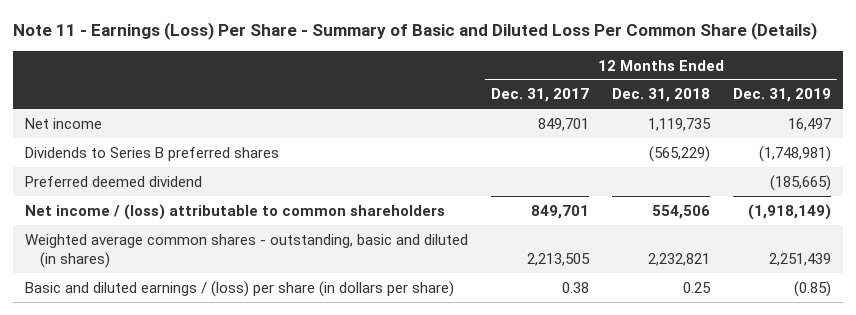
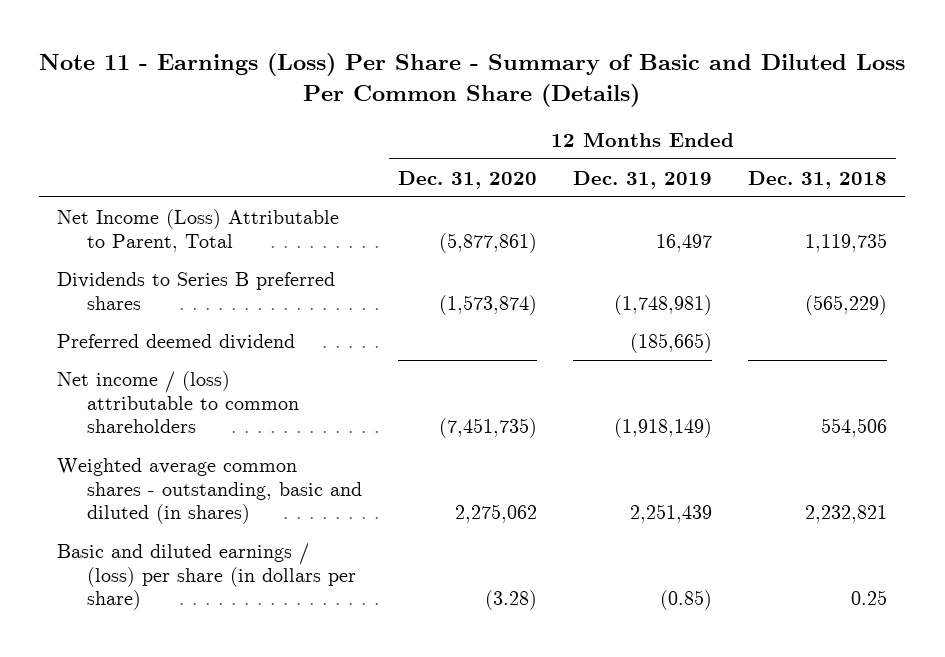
- | 12 Months Ended Dec. 31, 2017 | 12 Months Ended Dec. 31, 2018 | 12 Months Ended Dec. 31, 2019
+ | 12 Months Ended Dec. 31, 2020 | 12 Months Ended Dec. 31, 2019 | 12 Months Ended Dec. 31, 2018
- Net income | 849,701 | 1,119,735 | 16,497
+ Net Income (Loss) Attributable to Parent, Total | (5,877,861) | 16,497 | 1,119,735

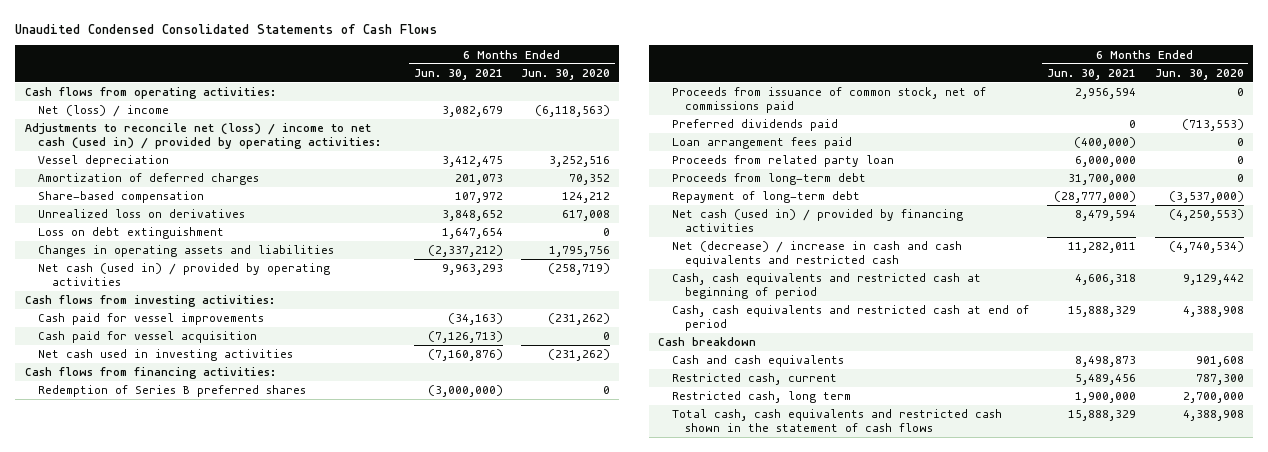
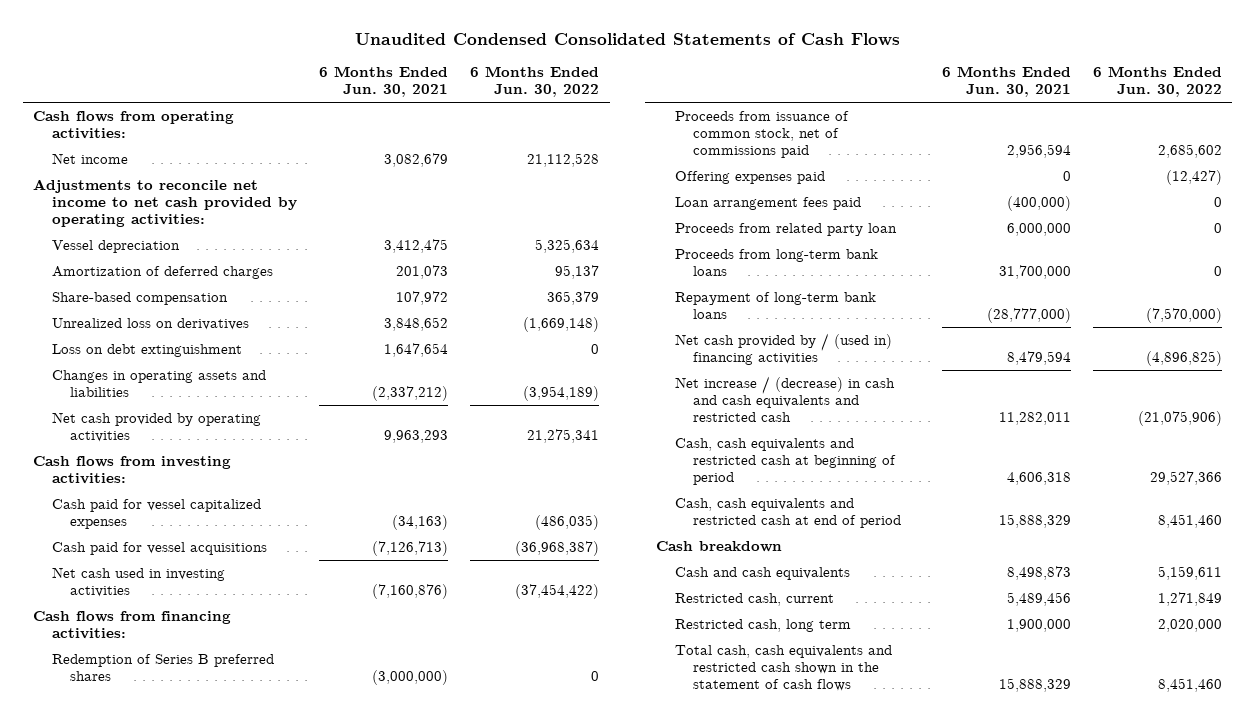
- | 6 Months Ended Jun. 30, 2021 | 6 Months Ended Jun. 30, 2020
+ | 6 Months Ended Jun. 30, 2021 | 6 Months Ended Jun. 30, 2022
- Net (loss) / income | 3,082,679 | (6,118,563)
- Adjustments to reconcile net (loss) / income to net cash (used in) / provided by operating activities:
+ Net income | 3,082,679 | 21,112,528
+ Adjustments to reconcile net income to net cash provided by operating activities:
- Net cash (used in) / provided by operating activities | 9,963,293 | (258,719)
+ Net cash provided by operating activities | 9,963,293 | 21,275,341
- Cash paid for vessel improvements | (34,163) | (231,262)
- Cash paid for vessel acquisition | (7,126,713) | 0
+ Cash paid for vessel capitalized expenses | (34,163) | (486,035)
+ Cash paid for vessel acquisitions | (7,126,713) | (36,968,387)
- Preferred dividends paid | 0 | (713,553)
+ Offering expenses paid | 0 | (12,427)
- Proceeds from long-term debt | 31,700,000 | 0
- Repayment of long-term debt | (28,777,000) | (3,537,000)
- Net cash (used in) / provided by financing activities | 8,479,594 | (4,250,553)
- Net (decrease) / increase in cash and cash equivalents and restricted cash | 11,282,011 | (4,740,534)
+ Proceeds from long-term bank loans | 31,700,000 | 0
+ Repayment of long-term bank loans | (28,777,000) | (7,570,000)
+ Net cash provided by / (used in) financing activities | 8,479,594 | (4,896,825)
+ Net increase / (decrease) in cash and cash equivalents and restricted cash | 11,282,011 | (21,075,906)

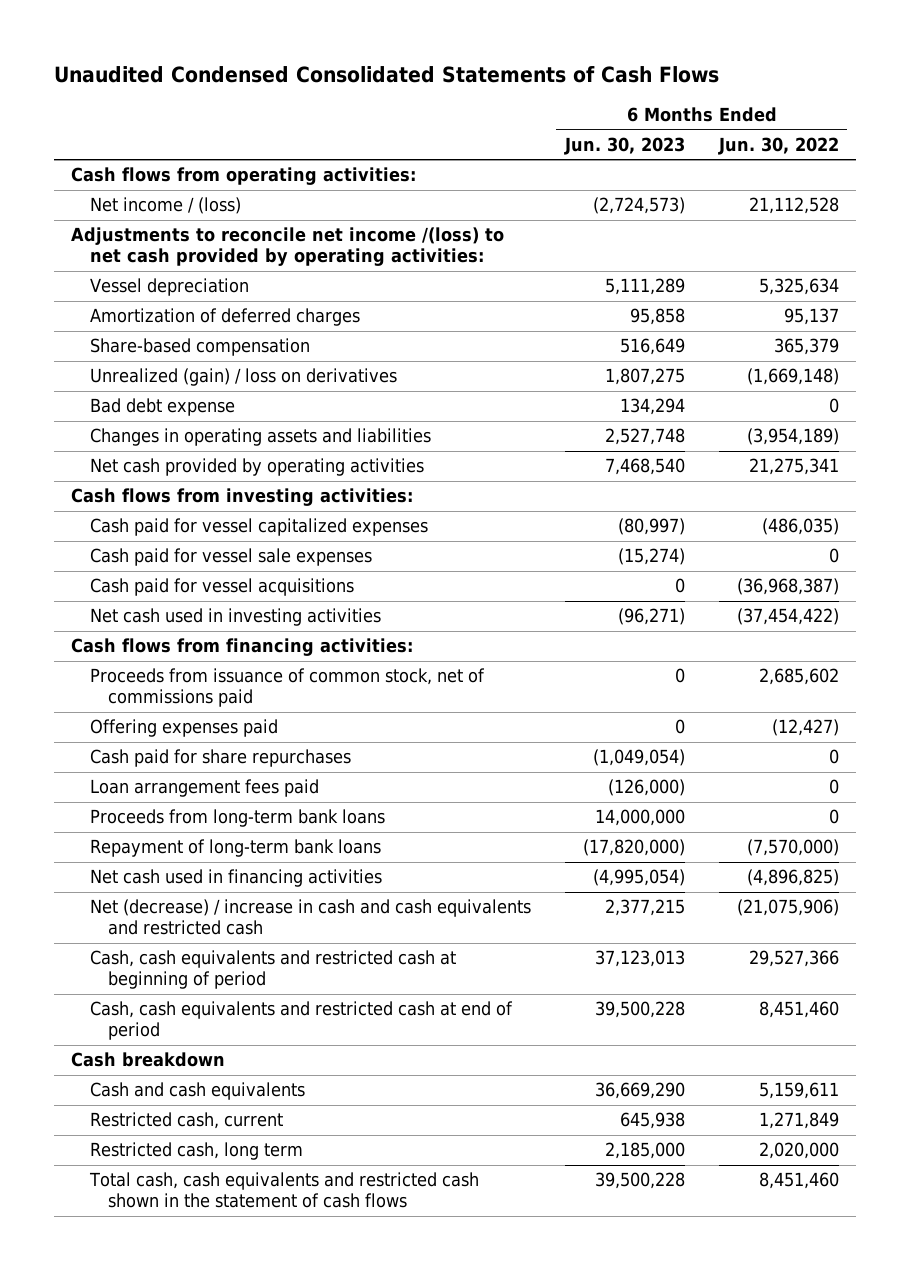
- | 6 Months Ended Jun. 30, 2021 | 6 Months Ended Jun. 30, 2022
+ | 6 Months Ended Jun. 30, 2023 | 6 Months Ended Jun. 30, 2022
- Net income | 3,082,679 | 21,112,528
- Adjustments to reconcile net income to net cash provided by operating activities:
+ Net income / (loss) | (2,724,573) | 21,112,528
+ Adjustments to reconcile net income /(loss) to net cash provided by operating activities:
- Unrealized loss on derivatives | 3,848,652 | (1,669,148)
- Loss on debt extinguishment | 1,647,654 | 0
+ Unrealized (gain) / loss on derivatives | 1,807,275 | (1,669,148)
+ Bad debt expense | 134,294 | 0
+ Cash paid for vessel sale expenses | (15,274) | 0
- Redemption of Series B preferred shares | (3,000,000) | 0
+ Cash paid for share repurchases | (1,049,054) | 0
- Proceeds from related party loan | 6,000,000 | 0
- Net cash provided by / (used in) financing activities | 8,479,594 | (4,896,825)
- Net increase / (decrease) in cash and cash equivalents and restricted cash | 11,282,011 | (21,075,906)
+ Net cash used in financing activities | (4,995,054) | (4,896,825)
+ Net (decrease) / increase in cash and cash equivalents and restricted cash | 2,377,215 | (21,075,906)

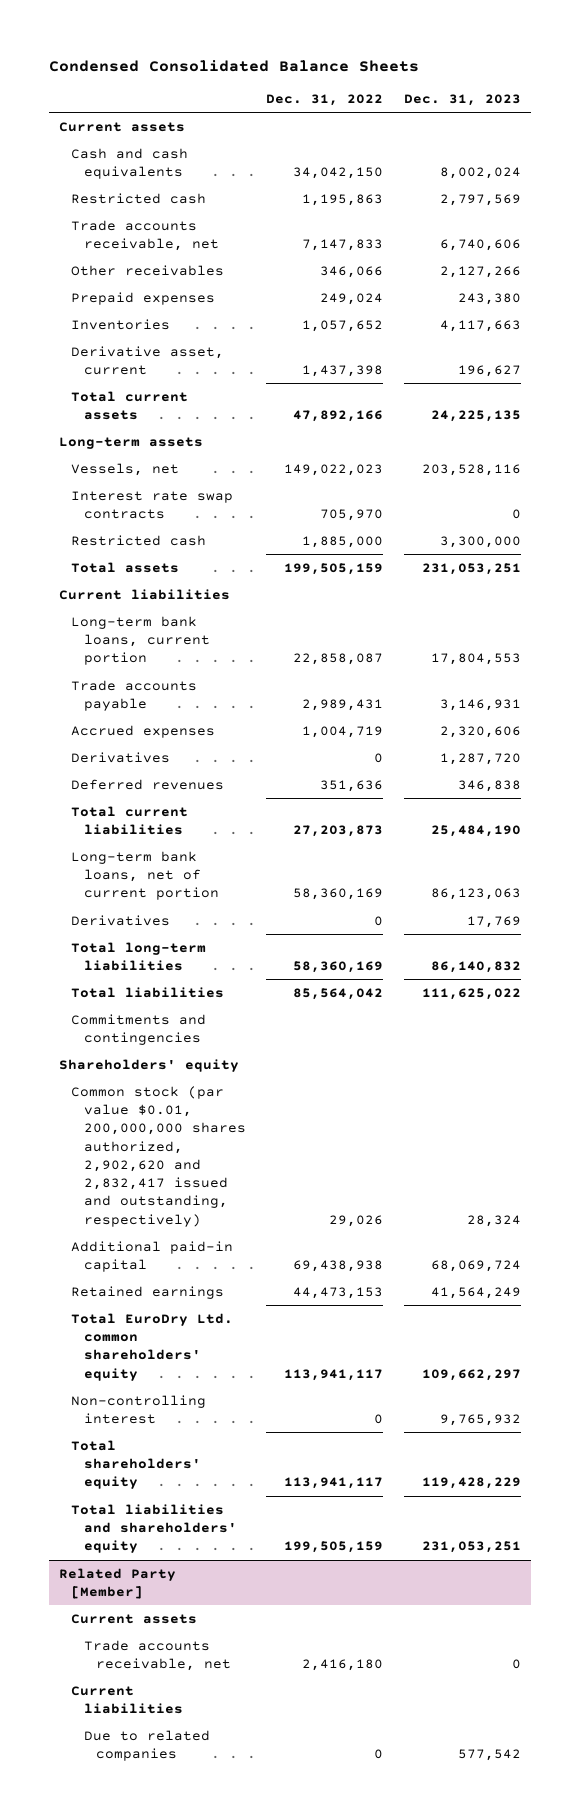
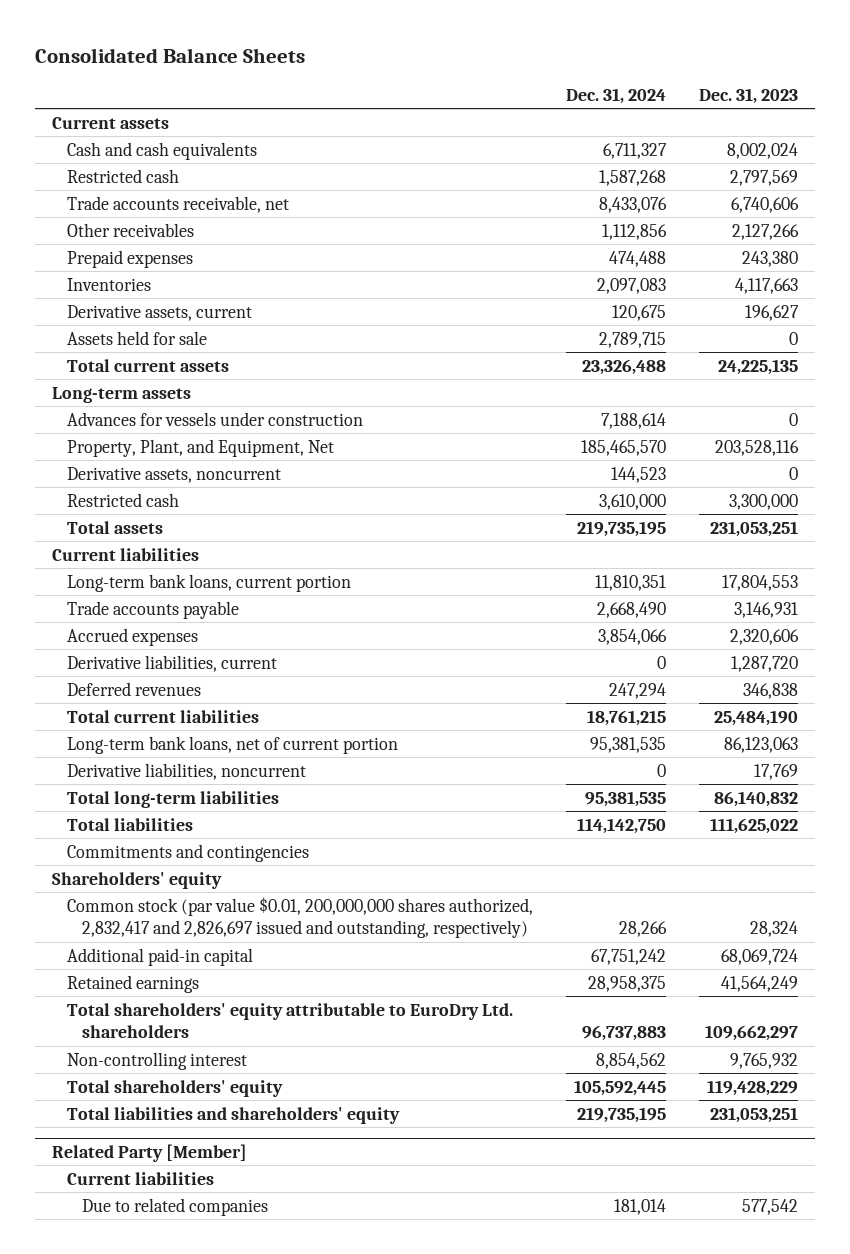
- Condensed Consolidated Balance Sheets
+ Consolidated Balance Sheets
- | Dec. 31, 2022 | Dec. 31, 2023
+ | Dec. 31, 2024 | Dec. 31, 2023
- Derivative asset, current | 1,437,398 | 196,627
+ Derivative assets, current | 120,675 | 196,627
+ Assets held for sale | 2,789,715 | 0
- Vessels, net | 149,022,023 | 203,528,116
- Interest rate swap contracts | 705,970 | 0
+ Advances for vessels under construction | 7,188,614 | 0
+ Property, Plant, and Equipment, Net | 185,465,570 | 203,528,116
+ Derivative assets, noncurrent | 144,523 | 0
- Derivatives | 0 | 1,287,720
+ Derivative liabilities, current | 0 | 1,287,720
- Derivatives | 0 | 17,769
+ Derivative liabilities, noncurrent | 0 | 17,769
- Common stock (par value $0.01, 200,000,000 shares authorized, 2,902,620 and 2,832,417 issued and outstanding, respectively) | 29,026 | 28,324
+ Common stock (par value $0.01, 200,000,000 shares authorized, 2,832,417 and 2,826,697 issued and outstanding, respectively) | 28,266 | 28,324
- Total EuroDry Ltd. common shareholders' equity | 113,941,117 | 109,662,297
+ Total shareholders' equity attributable to EuroDry Ltd. shareholders | 96,737,883 | 109,662,297
@ Related Party [Member]
- Current assets
- Trade accounts receivable, net | 2,416,180 | 0

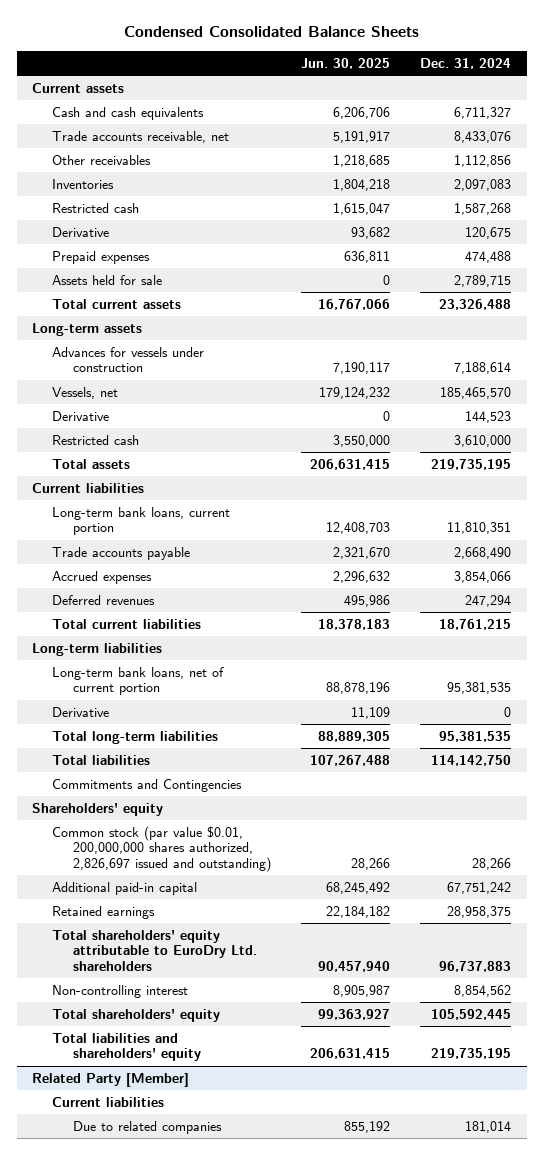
- Consolidated Balance Sheets
+ Condensed Consolidated Balance Sheets
- | Dec. 31, 2024 | Dec. 31, 2023
+ | Jun. 30, 2025 | Dec. 31, 2024
- Derivative assets, current | 120,675 | 196,627
moved down: Restricted cash | 1,615,047 | 1,587,268
+ Derivative | 93,682 | 120,675
moved down: Prepaid expenses | 636,811 | 474,488
- Property, Plant, and Equipment, Net | 185,465,570 | 203,528,116
- Derivative assets, noncurrent | 144,523 | 0
+ Vessels, net | 179,124,232 | 185,465,570
+ Derivative | 0 | 144,523
- Derivative liabilities, current | 0 | 1,287,720
+ Long-term liabilities
- Derivative liabilities, noncurrent | 0 | 17,769
+ Derivative | 11,109 | 0
- Commitments and contingencies
+ Commitments and Contingencies
- Common stock (par value $0.01, 200,000,000 shares authorized, 2,832,417 and 2,826,697 issued and outstanding, respectively) | 28,266 | 28,324
+ Common stock (par value $0.01, 200,000,000 shares authorized, 2,826,697 issued and outstanding) | 28,266 | 28,266

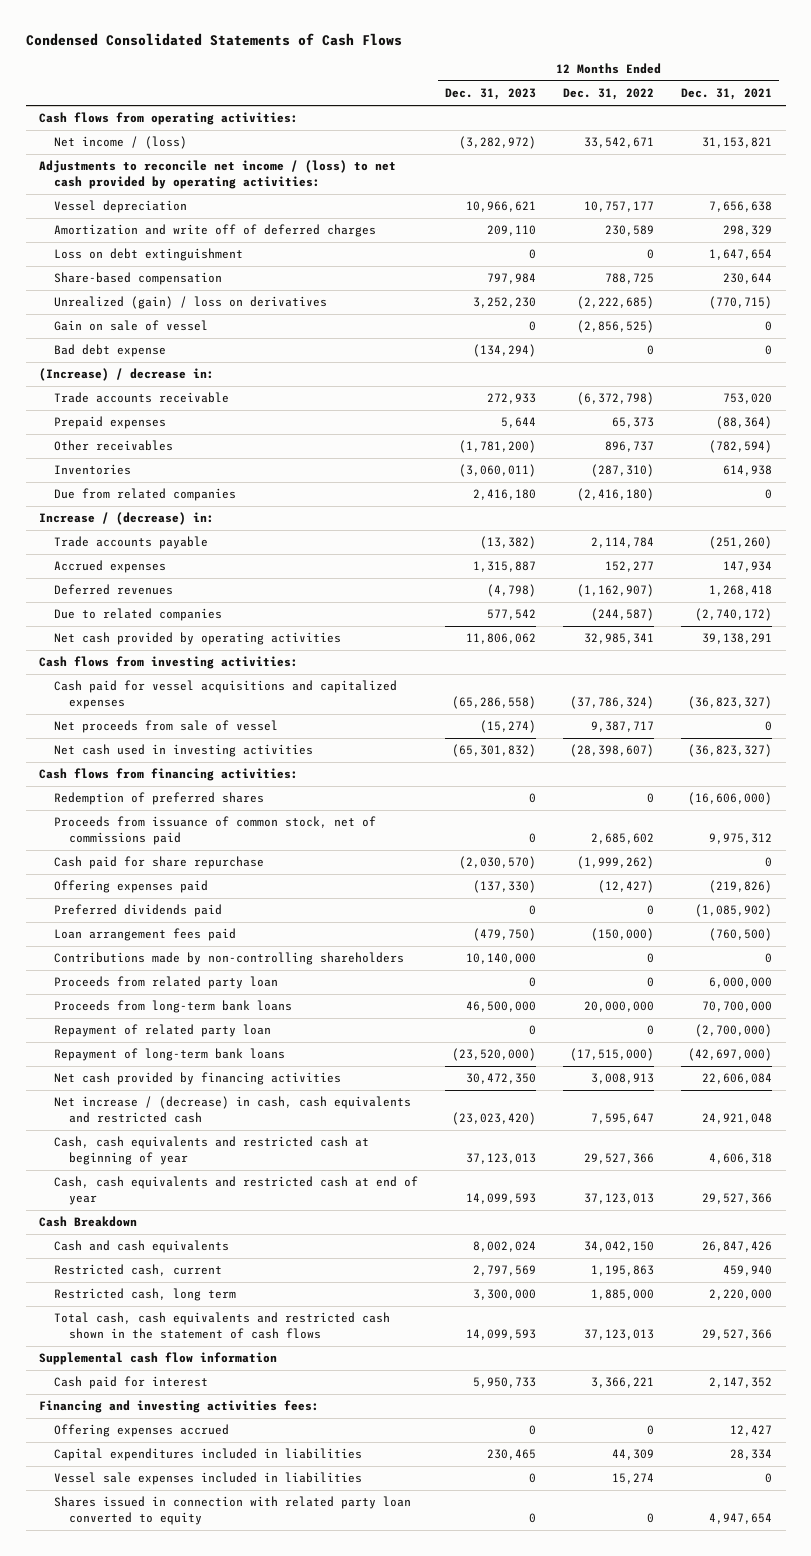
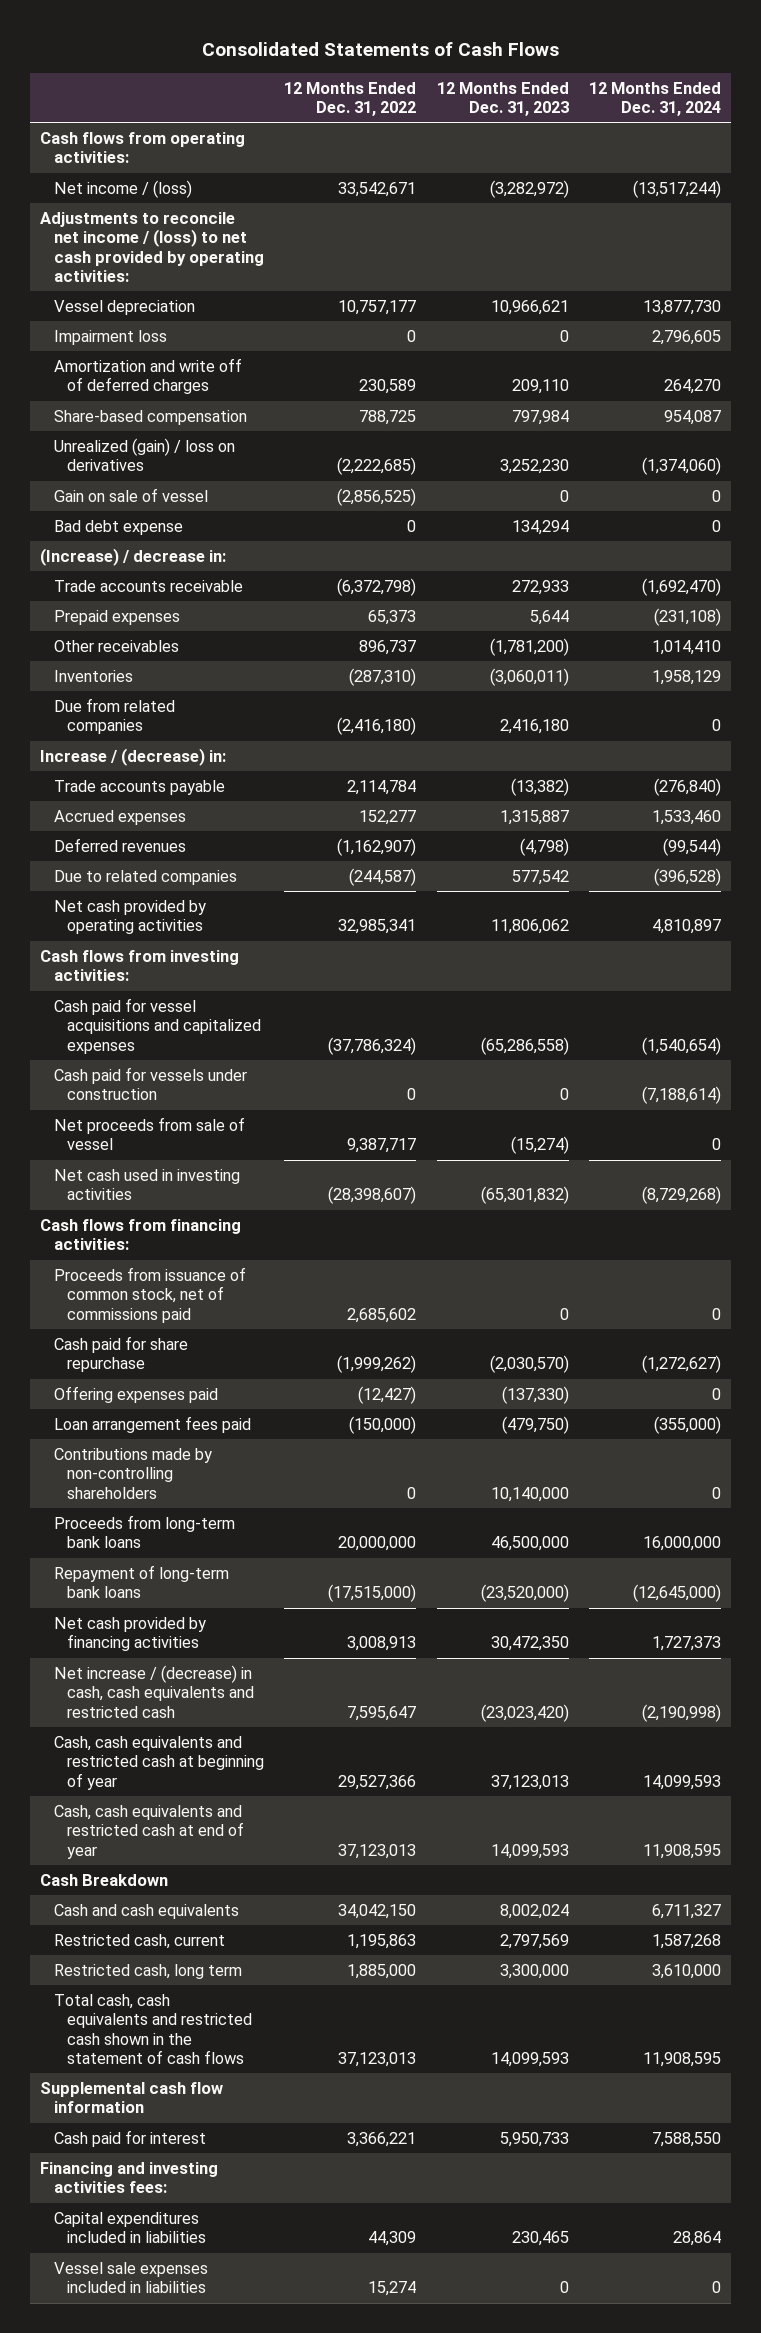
- Condensed Consolidated Statements of Cash Flows
+ Consolidated Statements of Cash Flows
- | 12 Months Ended Dec. 31, 2023 | 12 Months Ended Dec. 31, 2022 | 12 Months Ended Dec. 31, 2021
+ | 12 Months Ended Dec. 31, 2022 | 12 Months Ended Dec. 31, 2023 | 12 Months Ended Dec. 31, 2024
+ Impairment loss | 0 | 0 | 2,796,605
- Loss on debt extinguishment | 0 | 0 | 1,647,654
- Bad debt expense | (134,294) | 0 | 0
+ Bad debt expense | 0 | 134,294 | 0
+ Cash paid for vessels under construction | 0 | 0 | (7,188,614)
- Redemption of preferred shares | 0 | 0 | (16,606,000)
- Preferred dividends paid | 0 | 0 | (1,085,902)
- Proceeds from related party loan | 0 | 0 | 6,000,000
- Repayment of related party loan | 0 | 0 | (2,700,000)
- Offering expenses accrued | 0 | 0 | 12,427
- Shares issued in connection with related party loan converted to equity | 0 | 0 | 4,947,654

